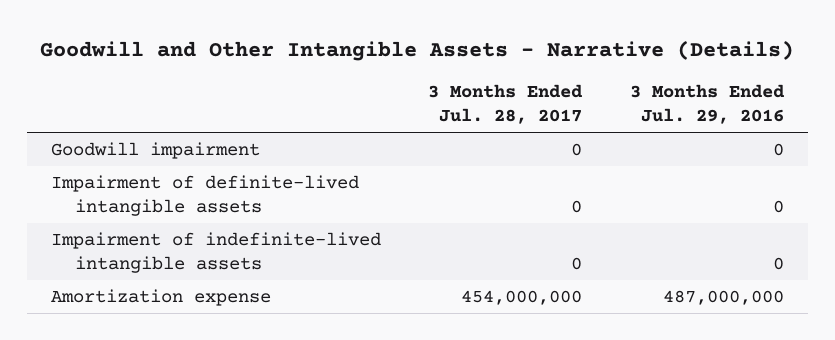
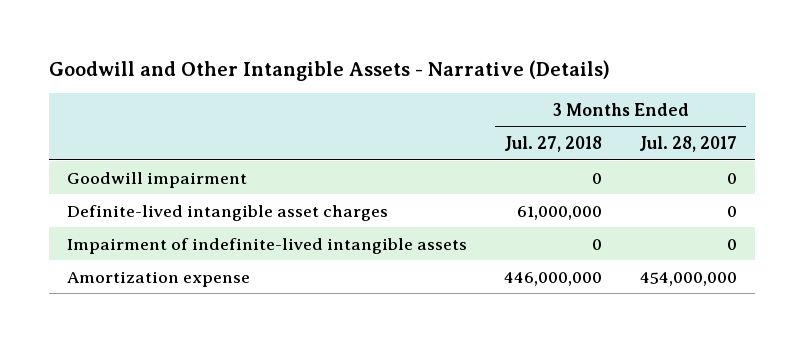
- | 3 Months Ended Jul. 28, 2017 | 3 Months Ended Jul. 29, 2016
+ | 3 Months Ended Jul. 27, 2018 | 3 Months Ended Jul. 28, 2017
- Impairment of definite-lived intangible assets | 0 | 0
+ Definite-lived intangible asset charges | 61,000,000 | 0

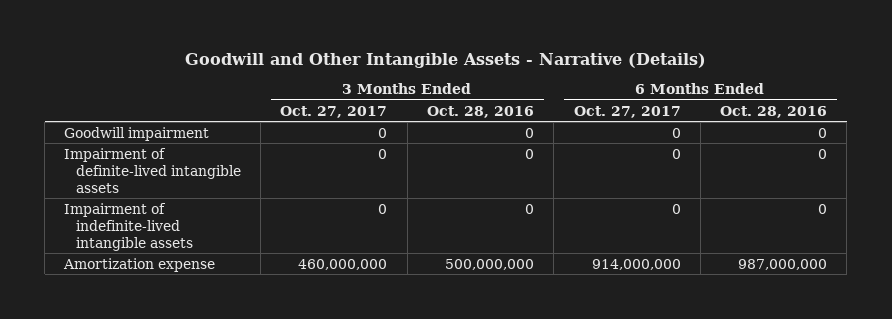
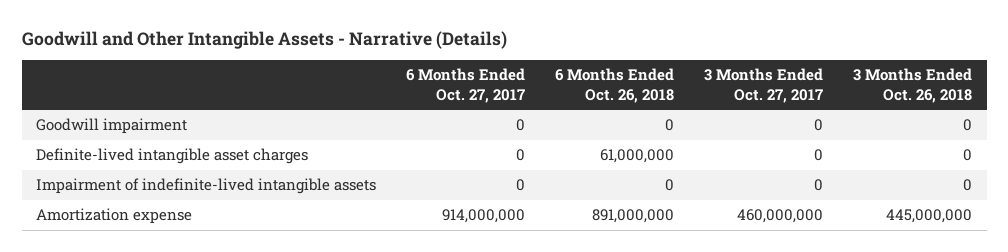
- | 3 Months Ended Oct. 27, 2017 | 3 Months Ended Oct. 28, 2016 | 6 Months Ended Oct. 27, 2017 | 6 Months Ended Oct. 28, 2016
+ | 6 Months Ended Oct. 27, 2017 | 6 Months Ended Oct. 26, 2018 | 3 Months Ended Oct. 27, 2017 | 3 Months Ended Oct. 26, 2018
- Impairment of definite-lived intangible assets | 0 | 0 | 0 | 0
+ Definite-lived intangible asset charges | 0 | 61,000,000 | 0 | 0

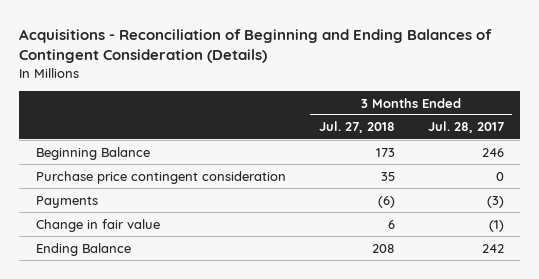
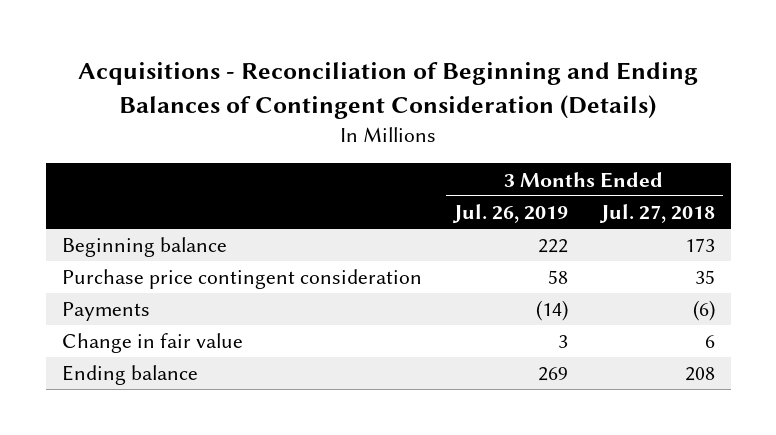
- | 3 Months Ended Jul. 27, 2018 | 3 Months Ended Jul. 28, 2017
+ | 3 Months Ended Jul. 26, 2019 | 3 Months Ended Jul. 27, 2018
- Beginning Balance | 173 | 246
+ Beginning balance | 222 | 173
- Ending Balance | 208 | 242
+ Ending balance | 269 | 208

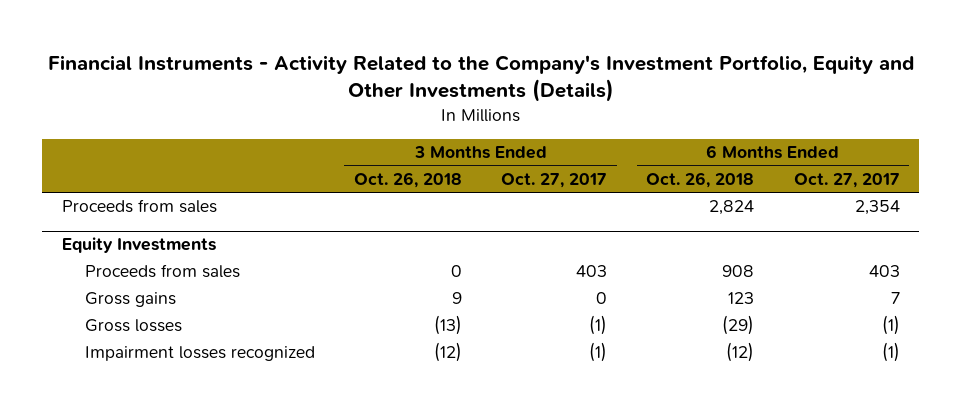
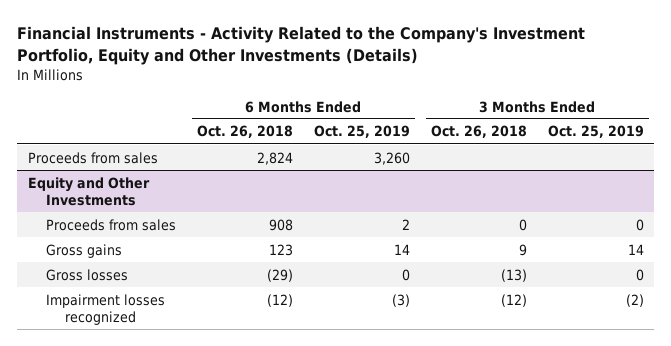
- | 3 Months Ended Oct. 26, 2018 | 3 Months Ended Oct. 27, 2017 | 6 Months Ended Oct. 26, 2018 | 6 Months Ended Oct. 27, 2017
+ | 6 Months Ended Oct. 26, 2018 | 6 Months Ended Oct. 25, 2019 | 3 Months Ended Oct. 26, 2018 | 3 Months Ended Oct. 25, 2019
- Equity Investments
+ Equity and Other Investments

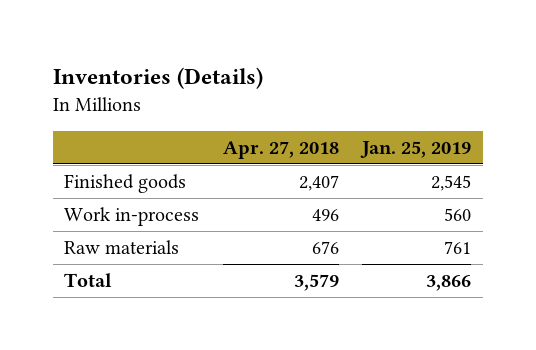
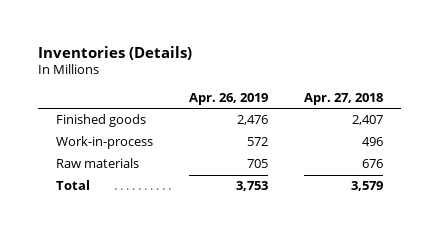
- | Apr. 27, 2018 | Jan. 25, 2019
+ | Apr. 26, 2019 | Apr. 27, 2018
- Work in-process | 496 | 560
+ Work-in-process | 572 | 496

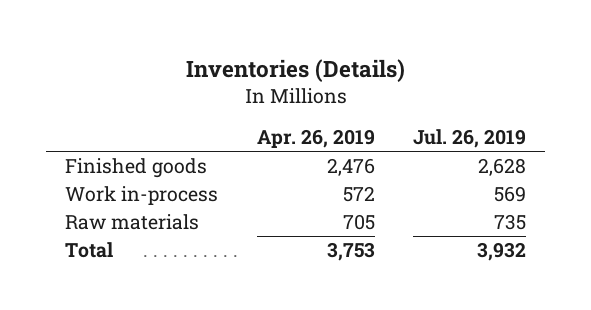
- | Apr. 26, 2019 | Apr. 27, 2018
+ | Apr. 26, 2019 | Jul. 26, 2019
- Work-in-process | 572 | 496
+ Work in-process | 572 | 569

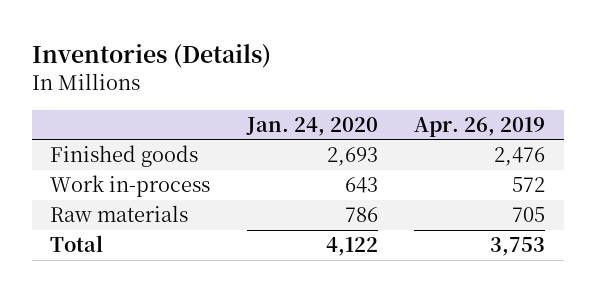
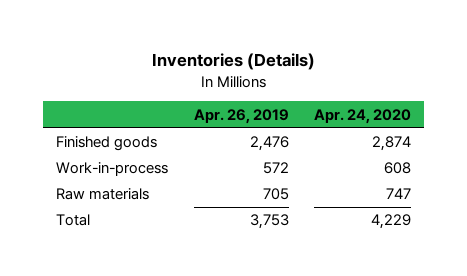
- | Jan. 24, 2020 | Apr. 26, 2019
+ | Apr. 26, 2019 | Apr. 24, 2020
- Work in-process | 643 | 572
+ Work-in-process | 572 | 608

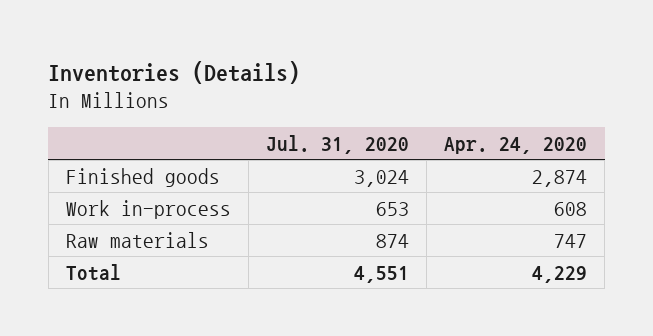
- | Apr. 26, 2019 | Apr. 24, 2020
+ | Jul. 31, 2020 | Apr. 24, 2020
- Work-in-process | 572 | 608
+ Work in-process | 653 | 608

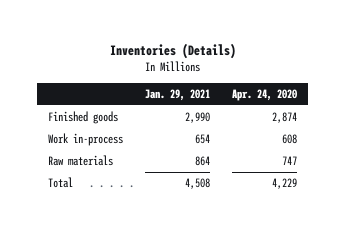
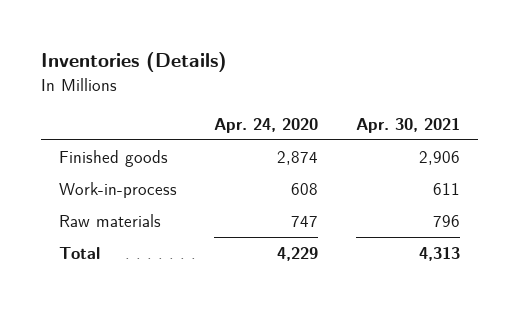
- | Jan. 29, 2021 | Apr. 24, 2020
+ | Apr. 24, 2020 | Apr. 30, 2021
- Work in-process | 654 | 608
+ Work-in-process | 608 | 611

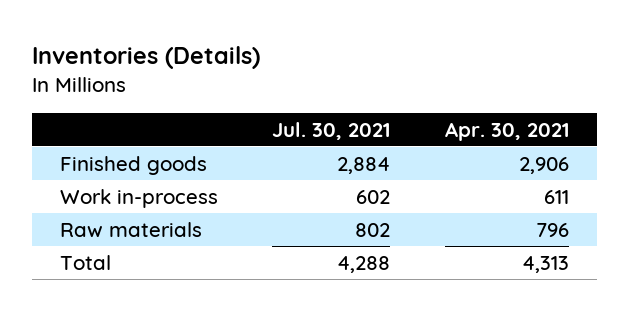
- | Apr. 24, 2020 | Apr. 30, 2021
+ | Jul. 30, 2021 | Apr. 30, 2021
- Work-in-process | 608 | 611
+ Work in-process | 602 | 611

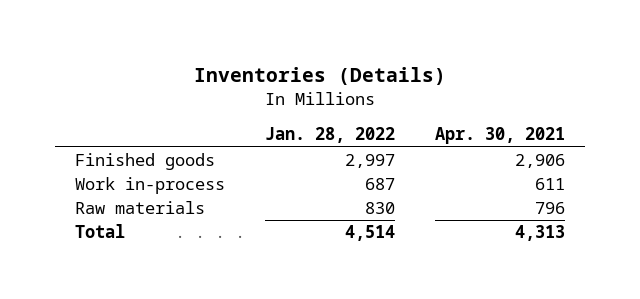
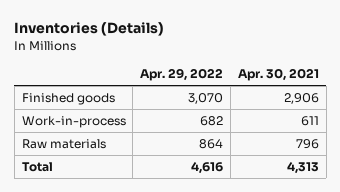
- | Jan. 28, 2022 | Apr. 30, 2021
+ | Apr. 29, 2022 | Apr. 30, 2021
- Work in-process | 687 | 611
+ Work-in-process | 682 | 611

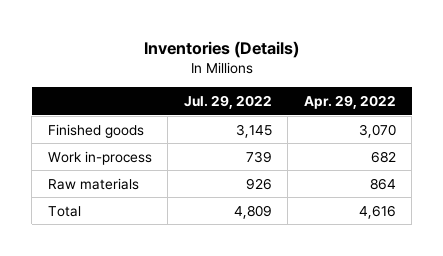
- | Apr. 29, 2022 | Apr. 30, 2021
+ | Jul. 29, 2022 | Apr. 29, 2022
- Work-in-process | 682 | 611
+ Work in-process | 739 | 682

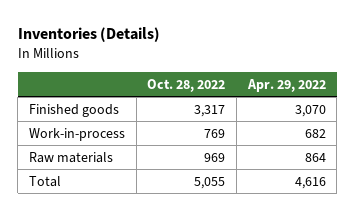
- | Jul. 29, 2022 | Apr. 29, 2022
+ | Oct. 28, 2022 | Apr. 29, 2022
- Work in-process | 739 | 682
+ Work-in-process | 769 | 682

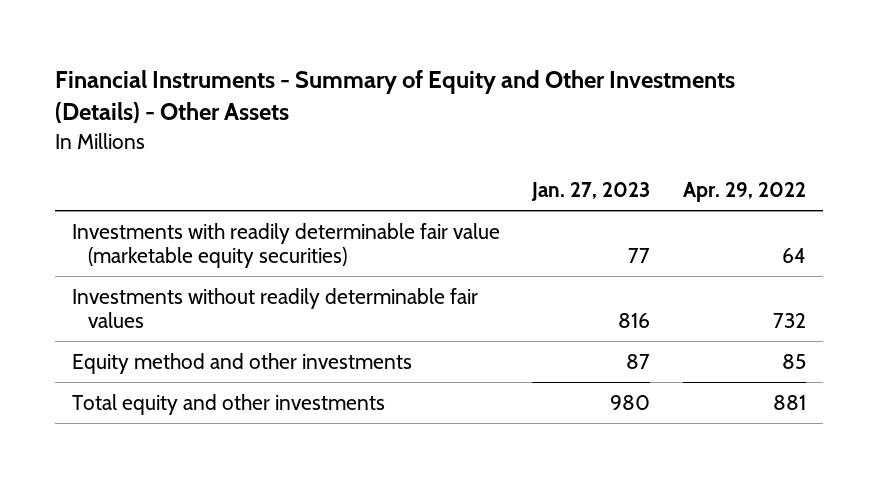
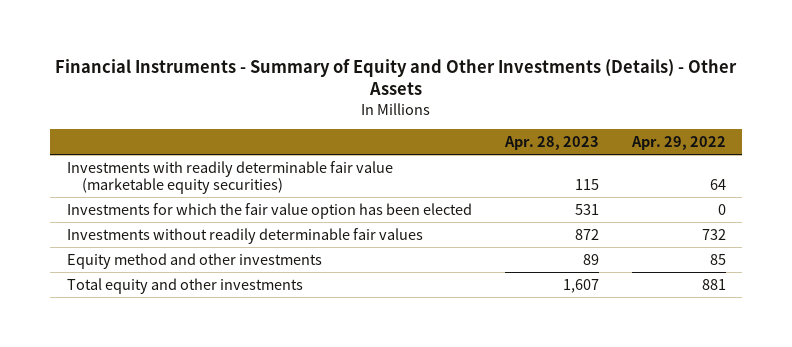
- | Jan. 27, 2023 | Apr. 29, 2022
+ | Apr. 28, 2023 | Apr. 29, 2022
+ Investments for which the fair value option has been elected | 531 | 0

